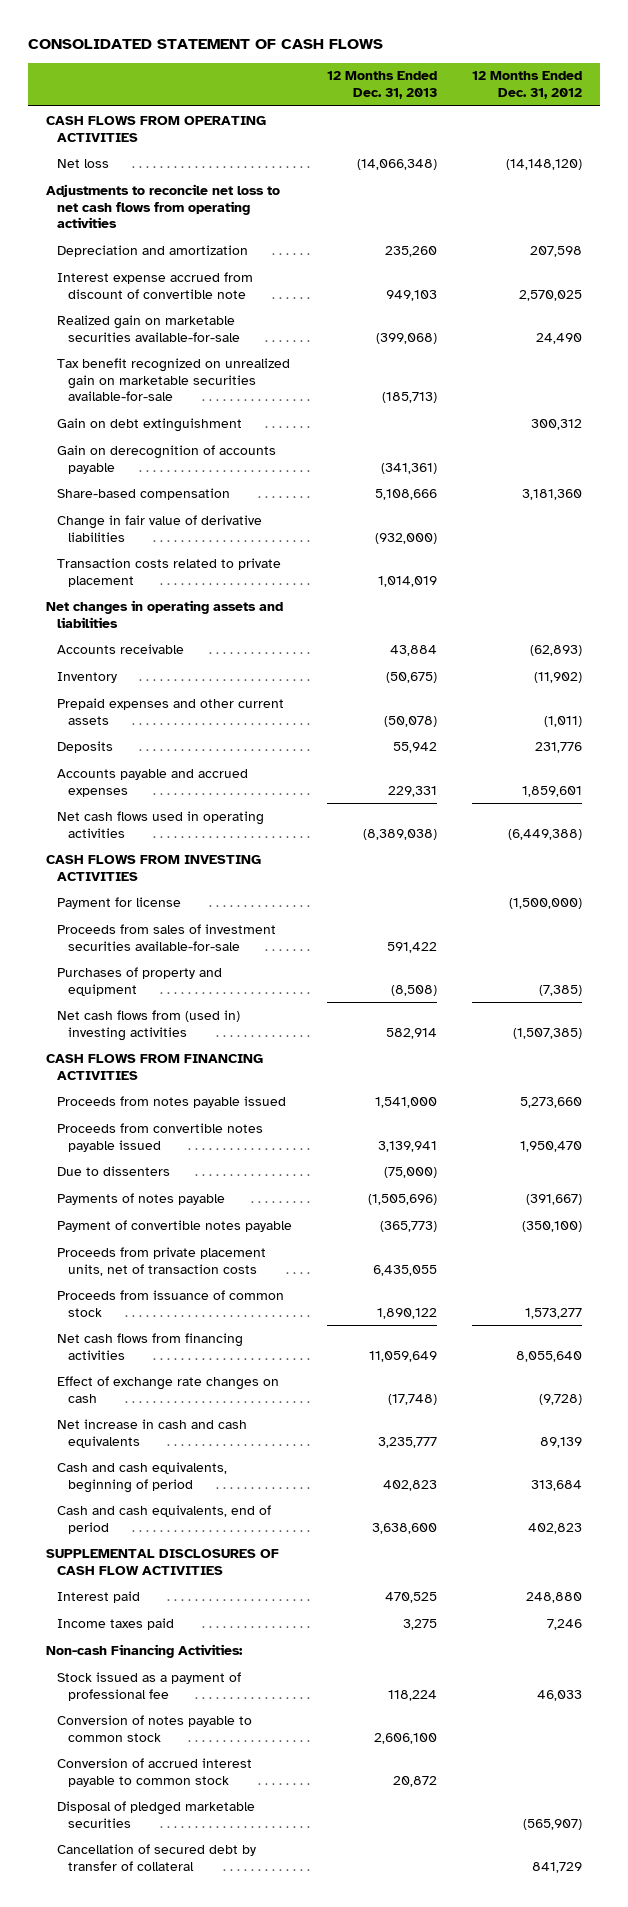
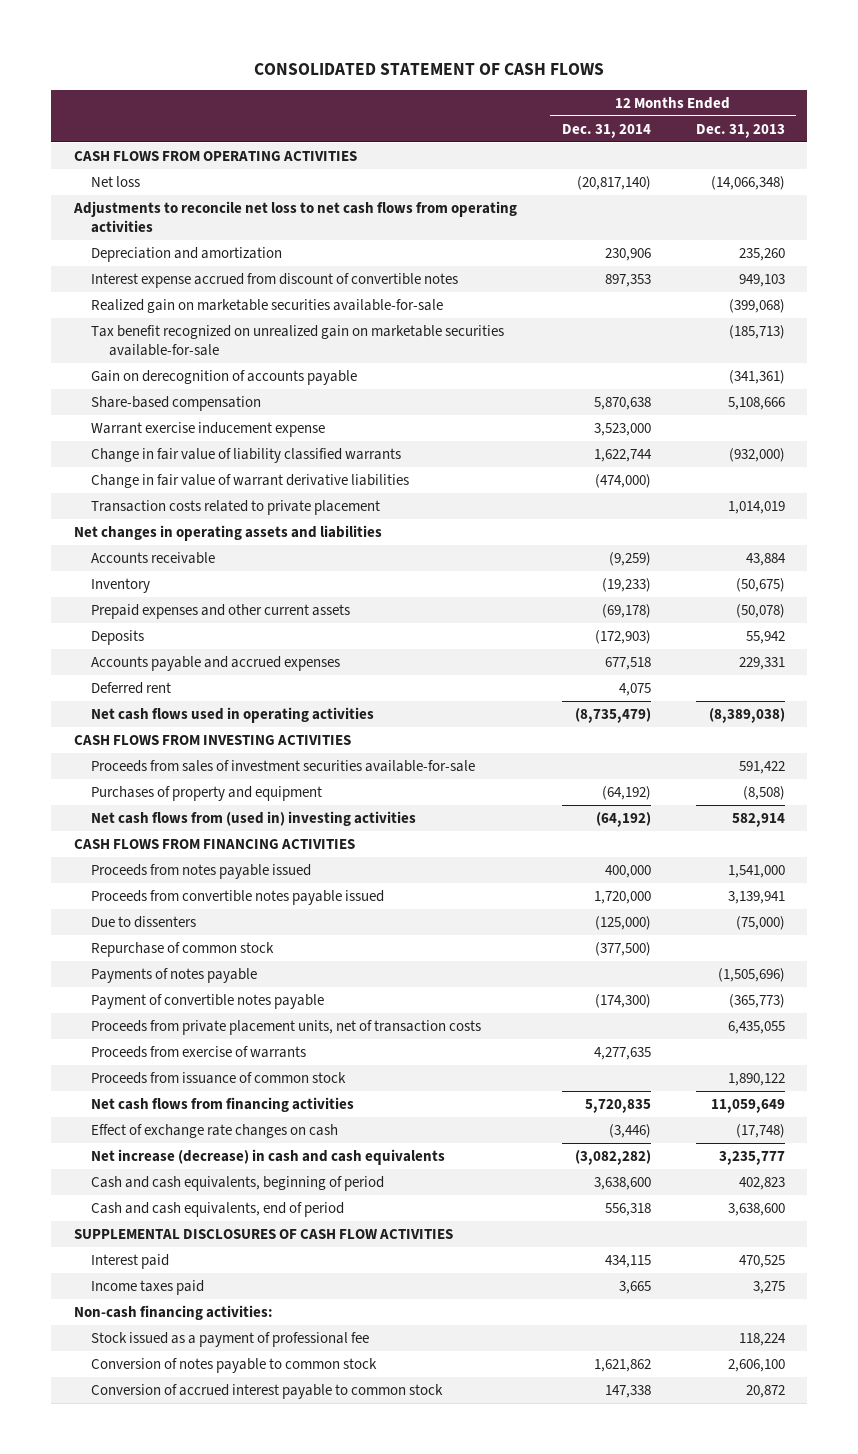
- | 12 Months Ended Dec. 31, 2013 | 12 Months Ended Dec. 31, 2012
+ | 12 Months Ended Dec. 31, 2014 | 12 Months Ended Dec. 31, 2013
- Interest expense accrued from discount of convertible note | 949,103 | 2,570,025
+ Interest expense accrued from discount of convertible notes | 897,353 | 949,103
- Gain on debt extinguishment | | 300,312
- Change in fair value of derivative liabilities | (932,000) |
+ Warrant exercise inducement expense | 3,523,000 |
+ Change in fair value of liability classified warrants | 1,622,744 | (932,000)
+ Change in fair value of warrant derivative liabilities | (474,000) |
+ Deferred rent | 4,075 |
- Payment for license | | (1,500,000)
+ Repurchase of common stock | (377,500) |
+ Proceeds from exercise of warrants | 4,277,635 |
- Net increase in cash and cash equivalents | 3,235,777 | 89,139
+ Net increase (decrease) in cash and cash equivalents | (3,082,282) | 3,235,777
- Non-cash Financing Activities:
+ Non-cash financing activities:
- Disposal of pledged marketable securities | | (565,907)
- Cancellation of secured debt by transfer of collateral | | 841,729

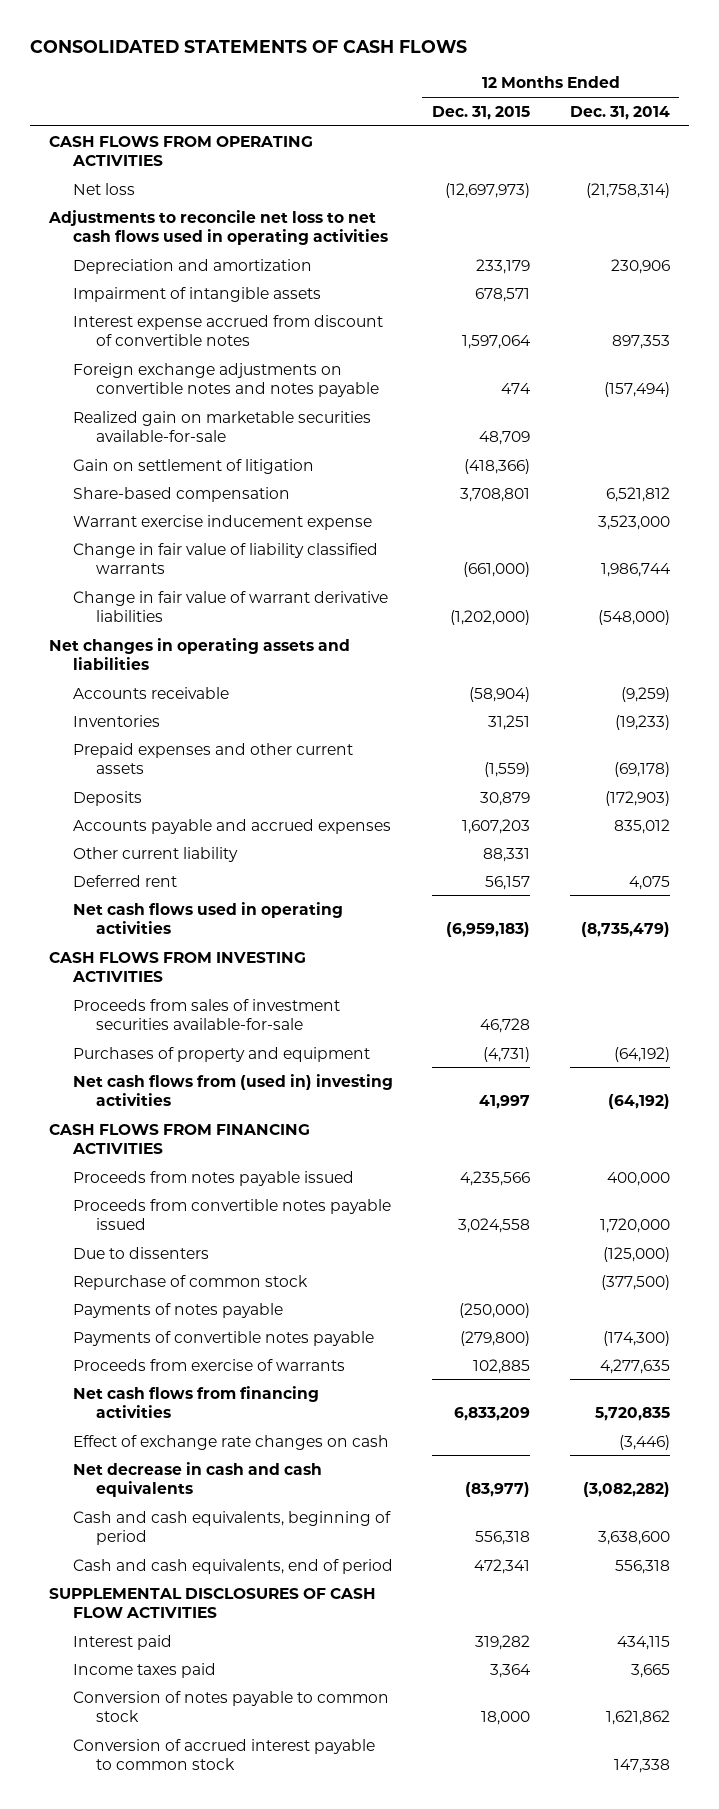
- CONSOLIDATED STATEMENT OF CASH FLOWS
+ CONSOLIDATED STATEMENTS OF CASH FLOWS
- | 12 Months Ended Dec. 31, 2014 | 12 Months Ended Dec. 31, 2013
+ | 12 Months Ended Dec. 31, 2015 | 12 Months Ended Dec. 31, 2014
- Net loss | (20,817,140) | (14,066,348)
- Adjustments to reconcile net loss to net cash flows from operating activities
+ Net loss | (12,697,973) | (21,758,314)
+ Adjustments to reconcile net loss to net cash flows used in operating activities
+ Impairment of intangible assets | 678,571 |
+ Foreign exchange adjustments on convertible notes and notes payable | 474 | (157,494)
- Tax benefit recognized on unrealized gain on marketable securities available-for-sale | | (185,713)
- Gain on derecognition of accounts payable | | (341,361)
- Share-based compensation | 5,870,638 | 5,108,666
+ Gain on settlement of litigation | (418,366) |
+ Share-based compensation | 3,708,801 | 6,521,812
- Change in fair value of liability classified warrants | 1,622,744 | (932,000)
- Change in fair value of warrant derivative liabilities | (474,000) |
- Transaction costs related to private placement | | 1,014,019
+ Change in fair value of liability classified warrants | (661,000) | 1,986,744
+ Change in fair value of warrant derivative liabilities | (1,202,000) | (548,000)
- Inventory | (19,233) | (50,675)
+ Inventories | 31,251 | (19,233)
- Accounts payable and accrued expenses | 677,518 | 229,331
+ Accounts payable and accrued expenses | 1,607,203 | 835,012
+ Other current liability | 88,331 |
- Payment of convertible notes payable | (174,300) | (365,773)
- Proceeds from private placement units, net of transaction costs | | 6,435,055
+ Payments of convertible notes payable | (279,800) | (174,300)
- Proceeds from issuance of common stock | | 1,890,122
- Net increase (decrease) in cash and cash equivalents | (3,082,282) | 3,235,777
+ Net decrease in cash and cash equivalents | (83,977) | (3,082,282)
- Non-cash financing activities:
- Stock issued as a payment of professional fee | | 118,224

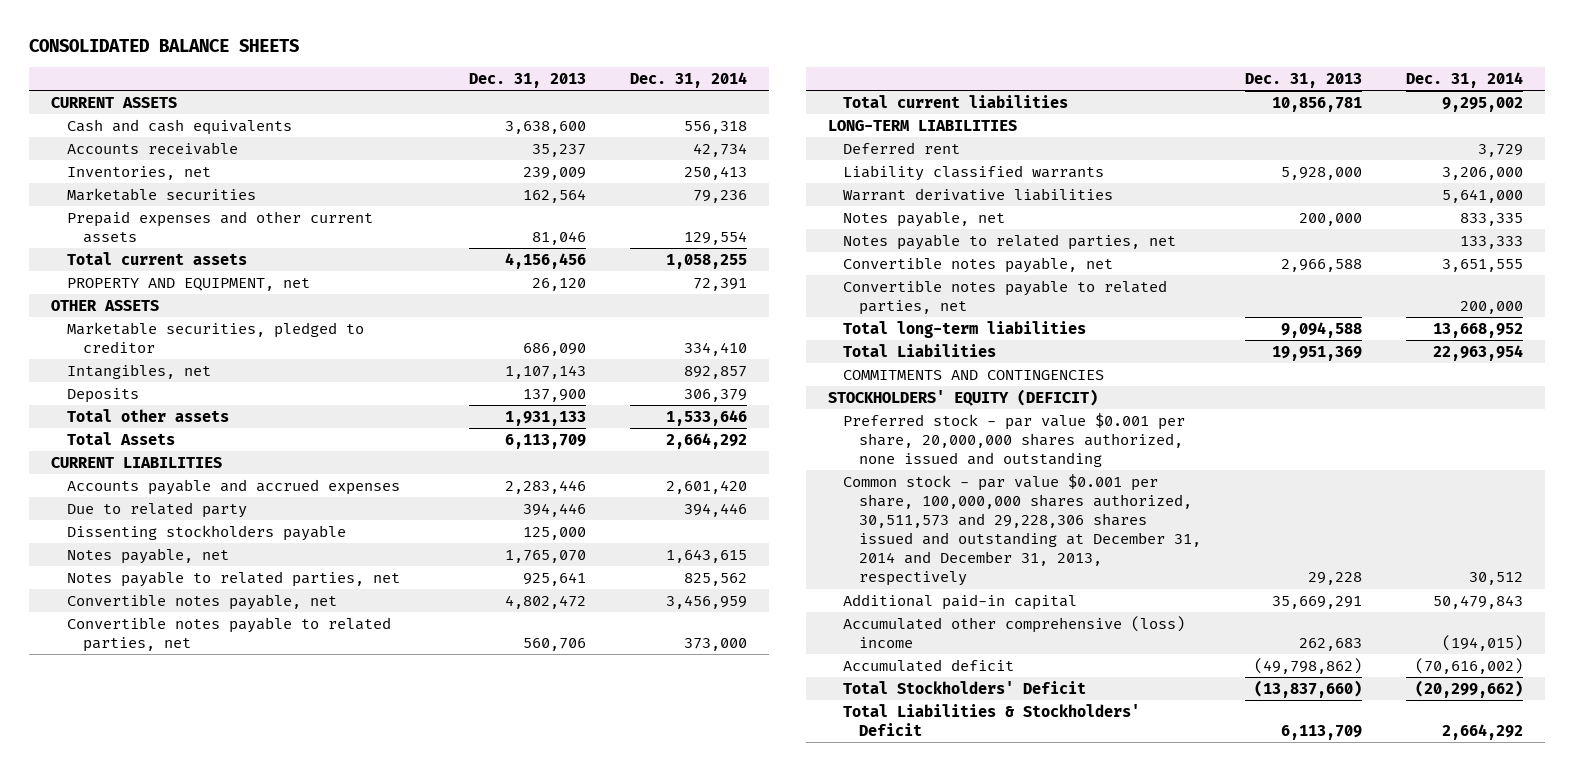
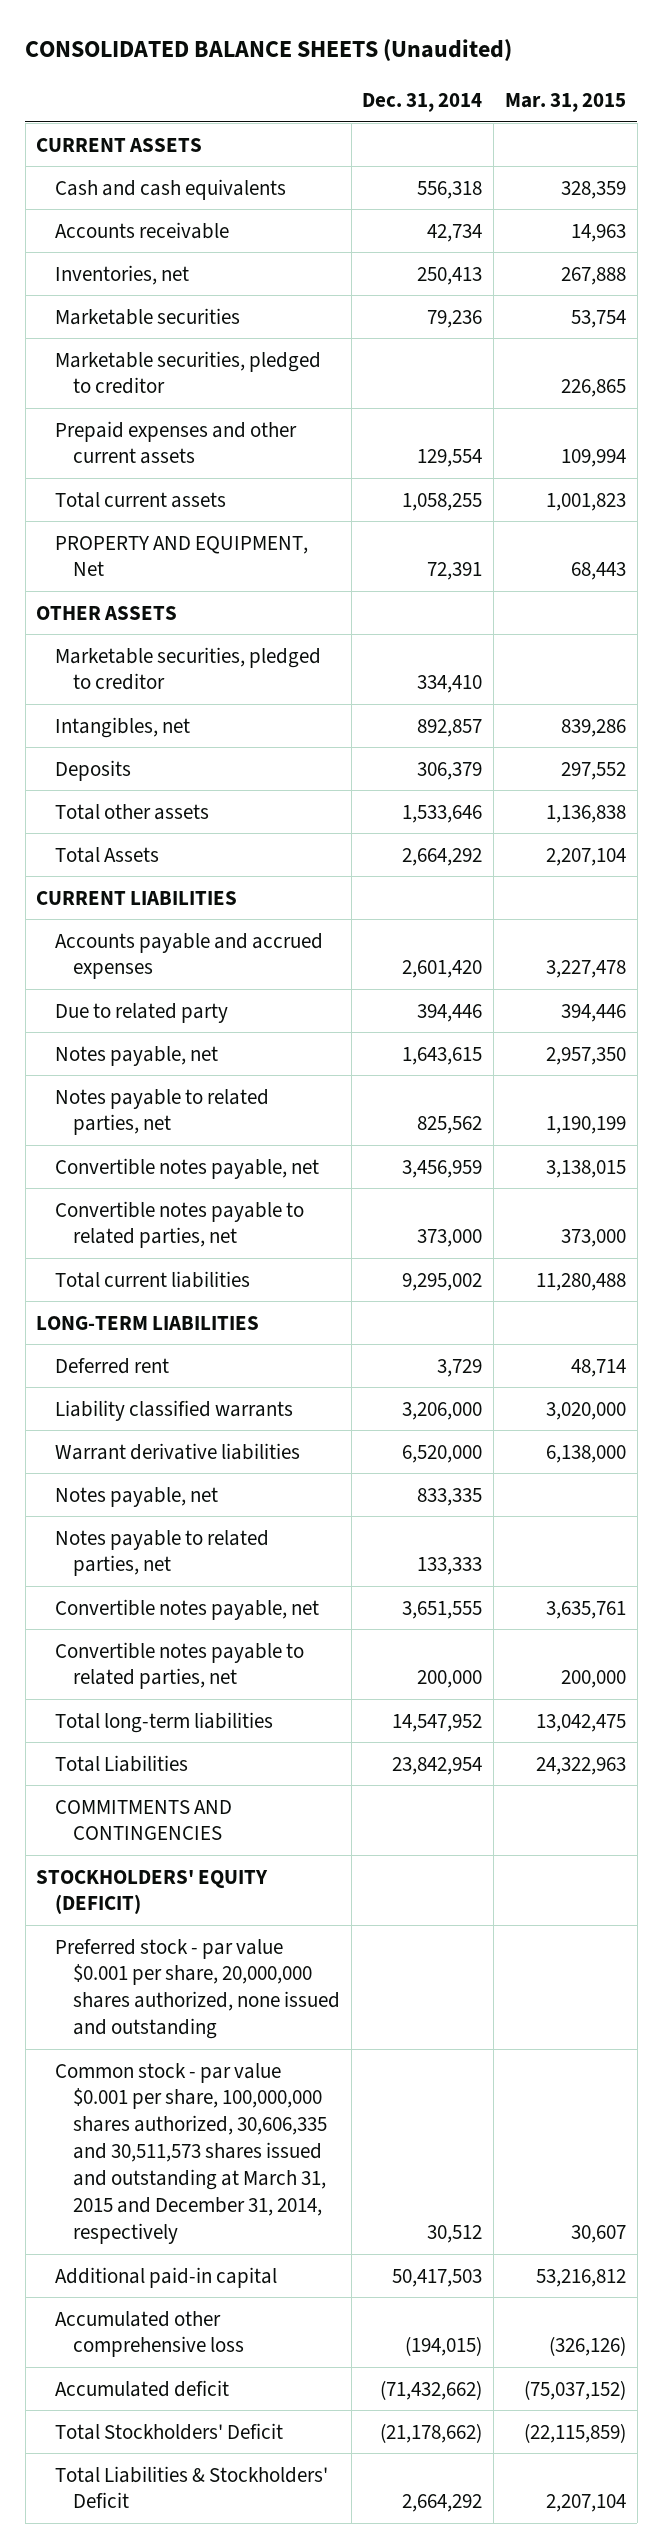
- CONSOLIDATED BALANCE SHEETS
+ CONSOLIDATED BALANCE SHEETS (Unaudited)
- | Dec. 31, 2013 | Dec. 31, 2014
+ | Dec. 31, 2014 | Mar. 31, 2015
+ Marketable securities, pledged to creditor | | 226,865
- PROPERTY AND EQUIPMENT, net | 26,120 | 72,391
+ PROPERTY AND EQUIPMENT, Net | 72,391 | 68,443
- Dissenting stockholders payable | 125,000 |
- Warrant derivative liabilities | | 5,641,000
+ Warrant derivative liabilities | 6,520,000 | 6,138,000
- Total long-term liabilities | 9,094,588 | 13,668,952
- Total Liabilities | 19,951,369 | 22,963,954
+ Total long-term liabilities | 14,547,952 | 13,042,475
+ Total Liabilities | 23,842,954 | 24,322,963
- Common stock - par value $0.001 per share, 100,000,000 shares authorized, 30,511,573 and 29,228,306 shares issued and outstanding at December 31, 2014 and December 31, 2013, respectively | 29,228 | 30,512
- Additional paid-in capital | 35,669,291 | 50,479,843
- Accumulated other comprehensive (loss) income | 262,683 | (194,015)
- Accumulated deficit | (49,798,862) | (70,616,002)
- Total Stockholders' Deficit | (13,837,660) | (20,299,662)
+ Common stock - par value $0.001 per share, 100,000,000 shares authorized, 30,606,335 and 30,511,573 shares issued and outstanding at March 31, 2015 and December 31, 2014, respectively | 30,512 | 30,607
+ Additional paid-in capital | 50,417,503 | 53,216,812
+ Accumulated other comprehensive loss | (194,015) | (326,126)
+ Accumulated deficit | (71,432,662) | (75,037,152)
+ Total Stockholders' Deficit | (21,178,662) | (22,115,859)

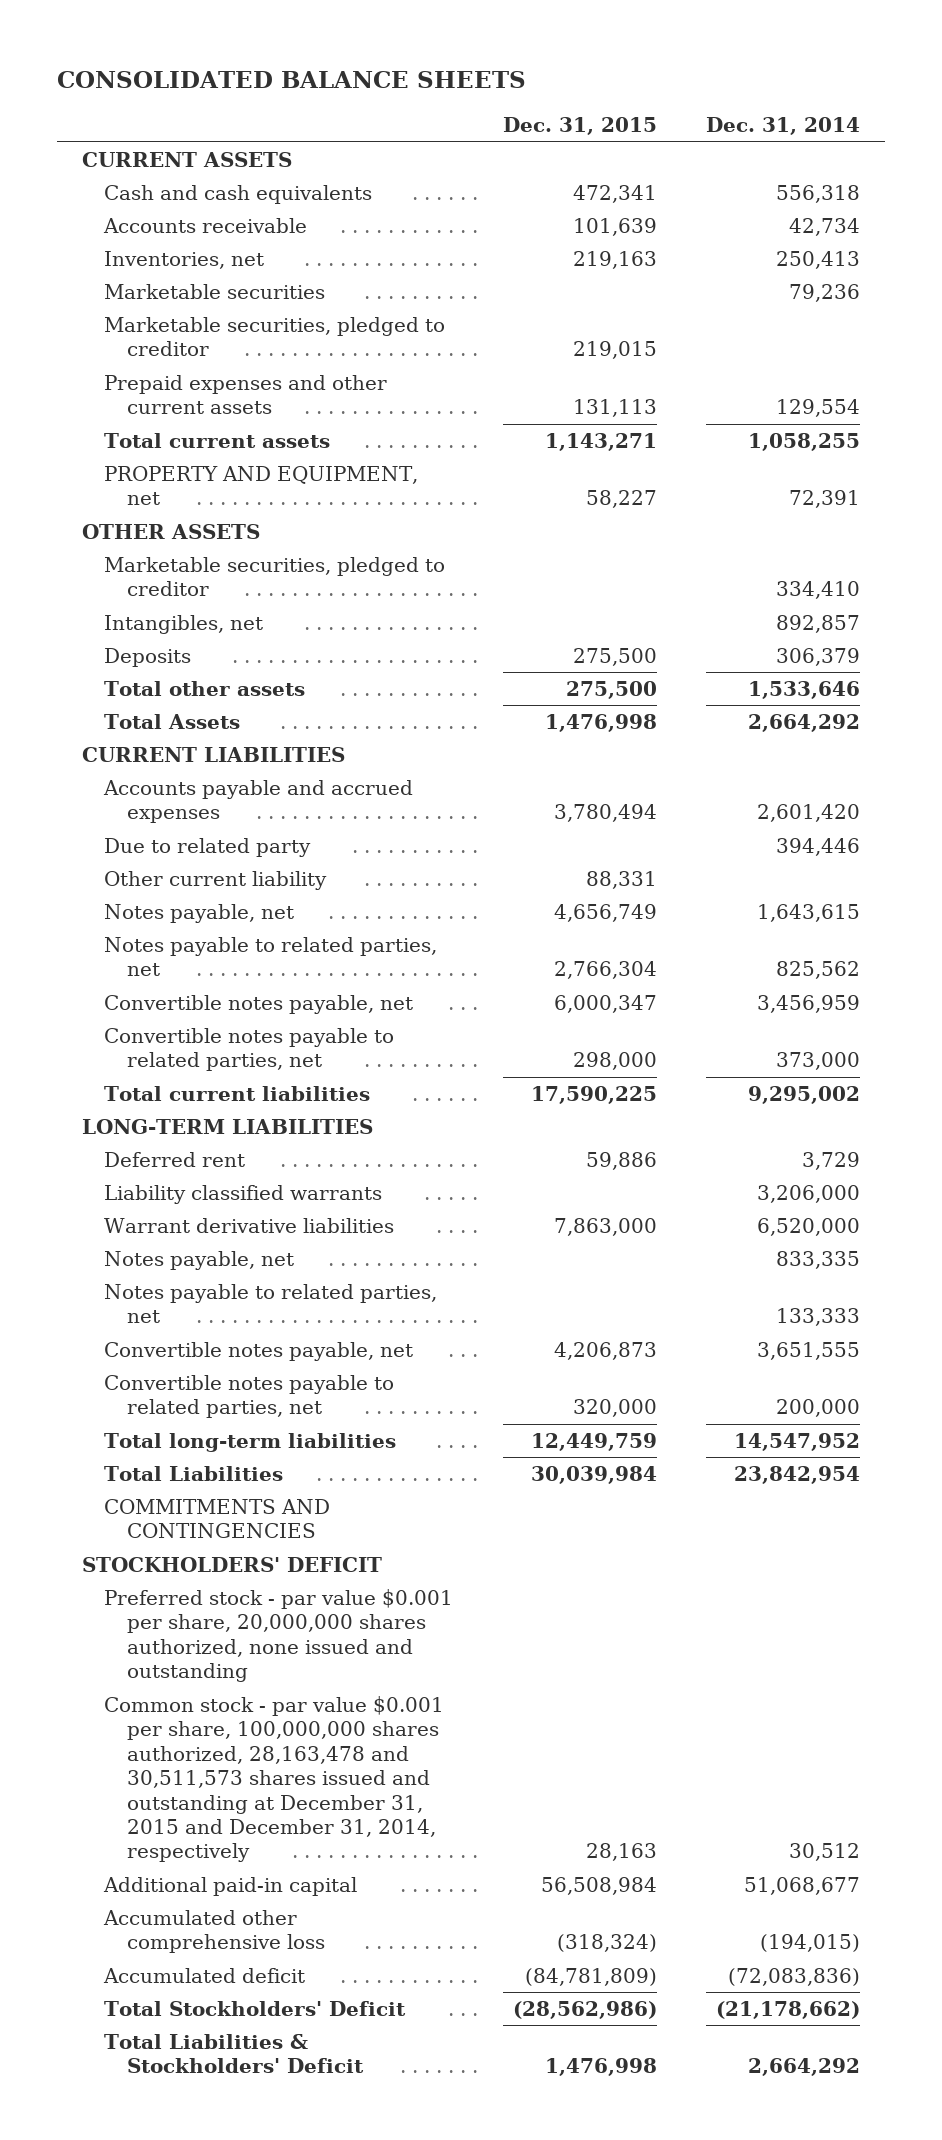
- CONSOLIDATED BALANCE SHEETS (Unaudited)
+ CONSOLIDATED BALANCE SHEETS
- | Dec. 31, 2014 | Mar. 31, 2015
+ | Dec. 31, 2015 | Dec. 31, 2014
- PROPERTY AND EQUIPMENT, Net | 72,391 | 68,443
+ PROPERTY AND EQUIPMENT, net | 58,227 | 72,391
+ Other current liability | 88,331 |
- STOCKHOLDERS' EQUITY (DEFICIT)
+ STOCKHOLDERS' DEFICIT
- Common stock - par value $0.001 per share, 100,000,000 shares authorized, 30,606,335 and 30,511,573 shares issued and outstanding at March 31, 2015 and December 31, 2014, respectively | 30,512 | 30,607
- Additional paid-in capital | 50,417,503 | 53,216,812
+ Common stock - par value $0.001 per share, 100,000,000 shares authorized, 28,163,478 and 30,511,573 shares issued and outstanding at December 31, 2015 and December 31, 2014, respectively | 28,163 | 30,512
+ Additional paid-in capital | 56,508,984 | 51,068,677
- Accumulated deficit | (71,432,662) | (75,037,152)
+ Accumulated deficit | (84,781,809) | (72,083,836)

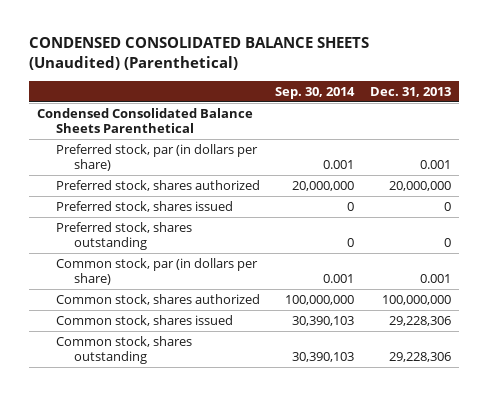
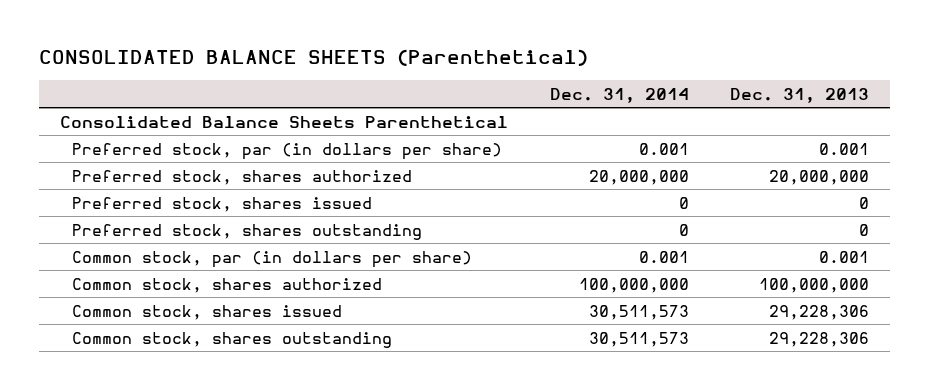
- CONDENSED CONSOLIDATED BALANCE SHEETS (Unaudited) (Parenthetical)
+ CONSOLIDATED BALANCE SHEETS (Parenthetical)
- | Sep. 30, 2014 | Dec. 31, 2013
+ | Dec. 31, 2014 | Dec. 31, 2013
- Condensed Consolidated Balance Sheets Parenthetical
+ Consolidated Balance Sheets Parenthetical

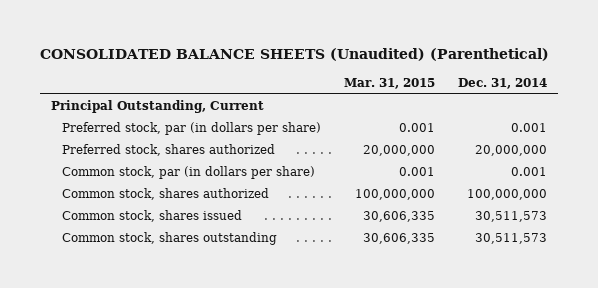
- CONSOLIDATED BALANCE SHEETS (Parenthetical)
+ CONSOLIDATED BALANCE SHEETS (Unaudited) (Parenthetical)
- | Dec. 31, 2014 | Dec. 31, 2013
+ | Mar. 31, 2015 | Dec. 31, 2014
- Consolidated Balance Sheets Parenthetical
+ Principal Outstanding, Current
- Preferred stock, shares issued | 0 | 0
- Preferred stock, shares outstanding | 0 | 0

